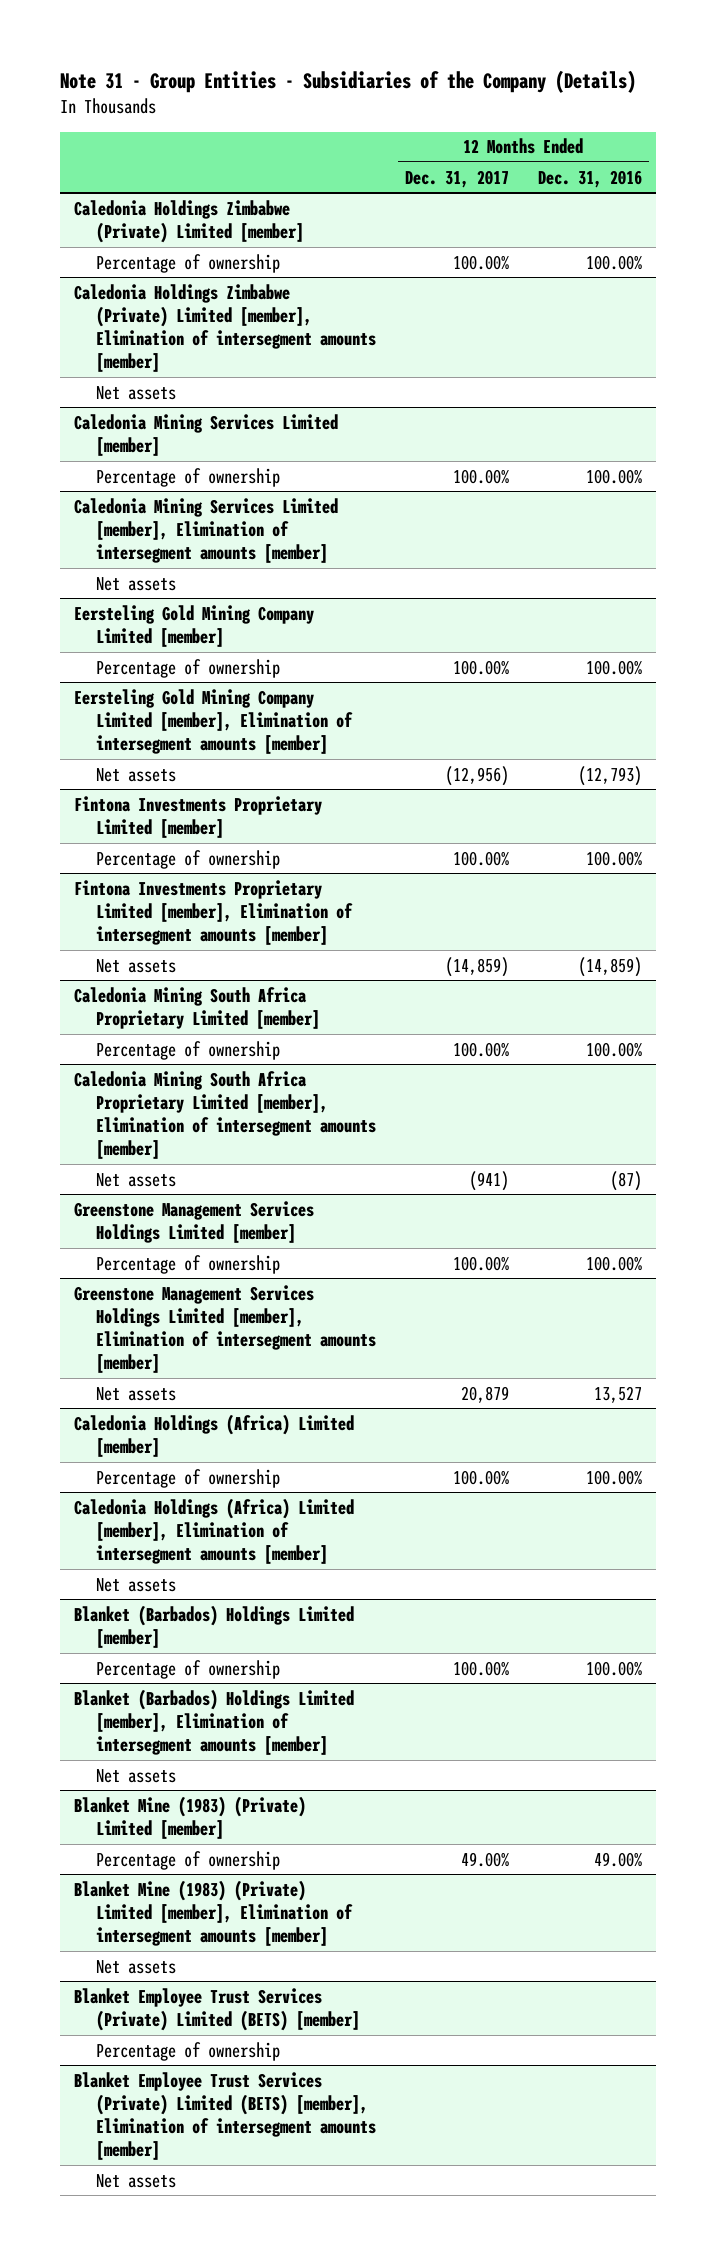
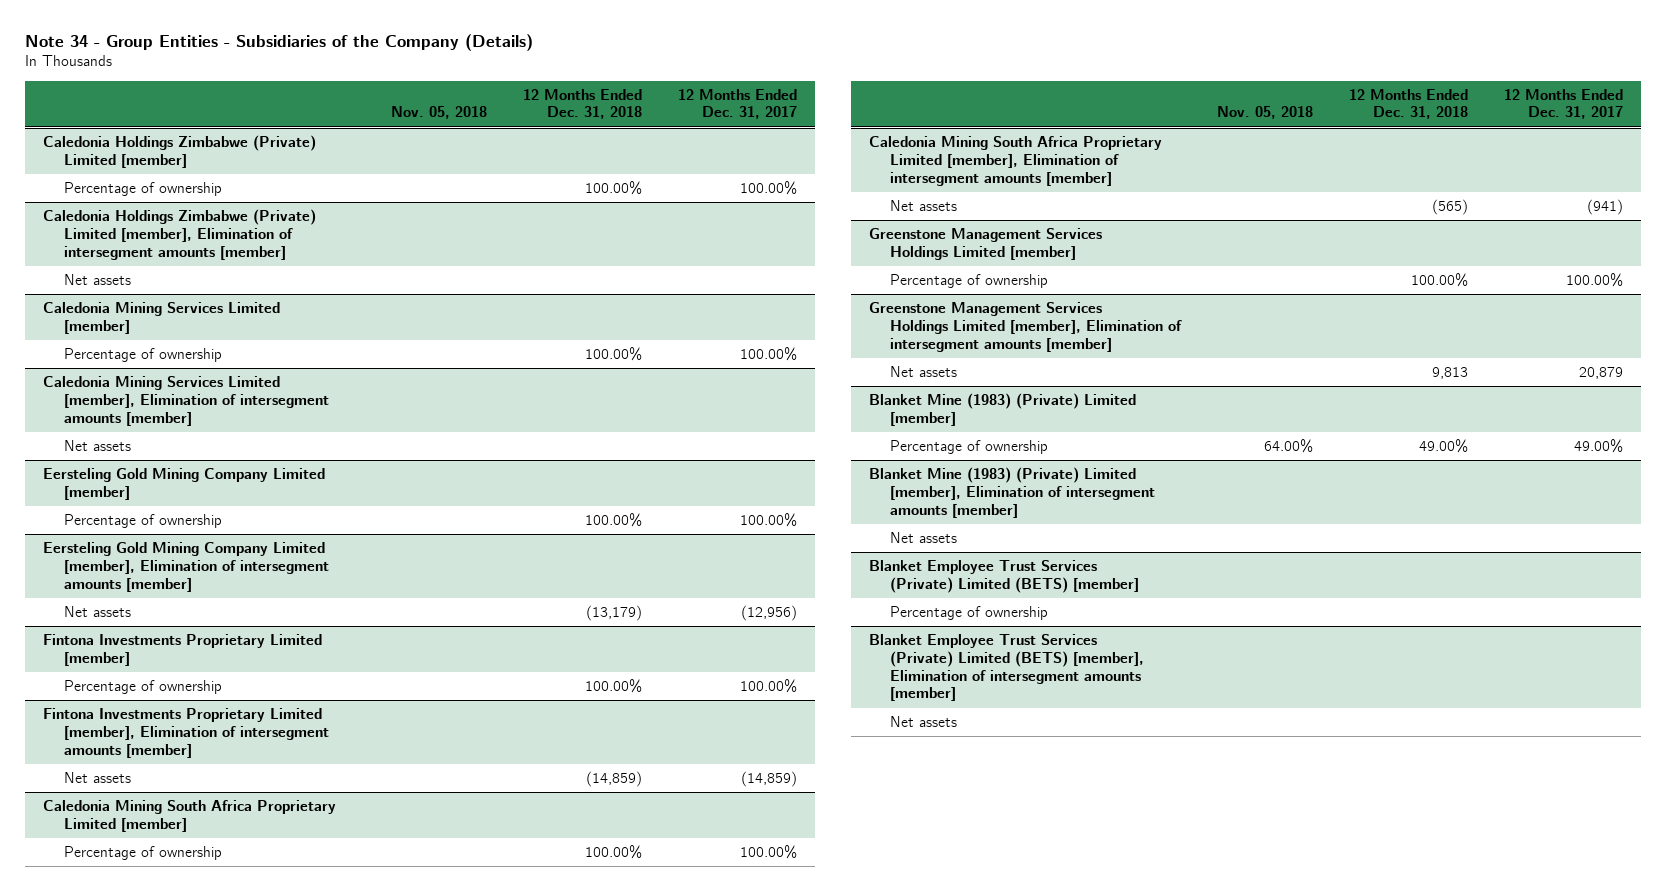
- Note 31 - Group Entities - Subsidiaries of the Company (Details)
+ Note 34 - Group Entities - Subsidiaries of the Company (Details)
- | 12 Months Ended Dec. 31, 2017 | 12 Months Ended Dec. 31, 2016
+ | Nov. 05, 2018 | 12 Months Ended Dec. 31, 2018 | 12 Months Ended Dec. 31, 2017
- Caledonia Holdings (Africa) Limited [member]
- Percentage of ownership | 100.00% | 100.00%
- Caledonia Holdings (Africa) Limited [member], Elimination of intersegment amounts [member]
- Net assets
- Blanket (Barbados) Holdings Limited [member]
- Percentage of ownership | 100.00% | 100.00%
- Blanket (Barbados) Holdings Limited [member], Elimination of intersegment amounts [member]
- Net assets

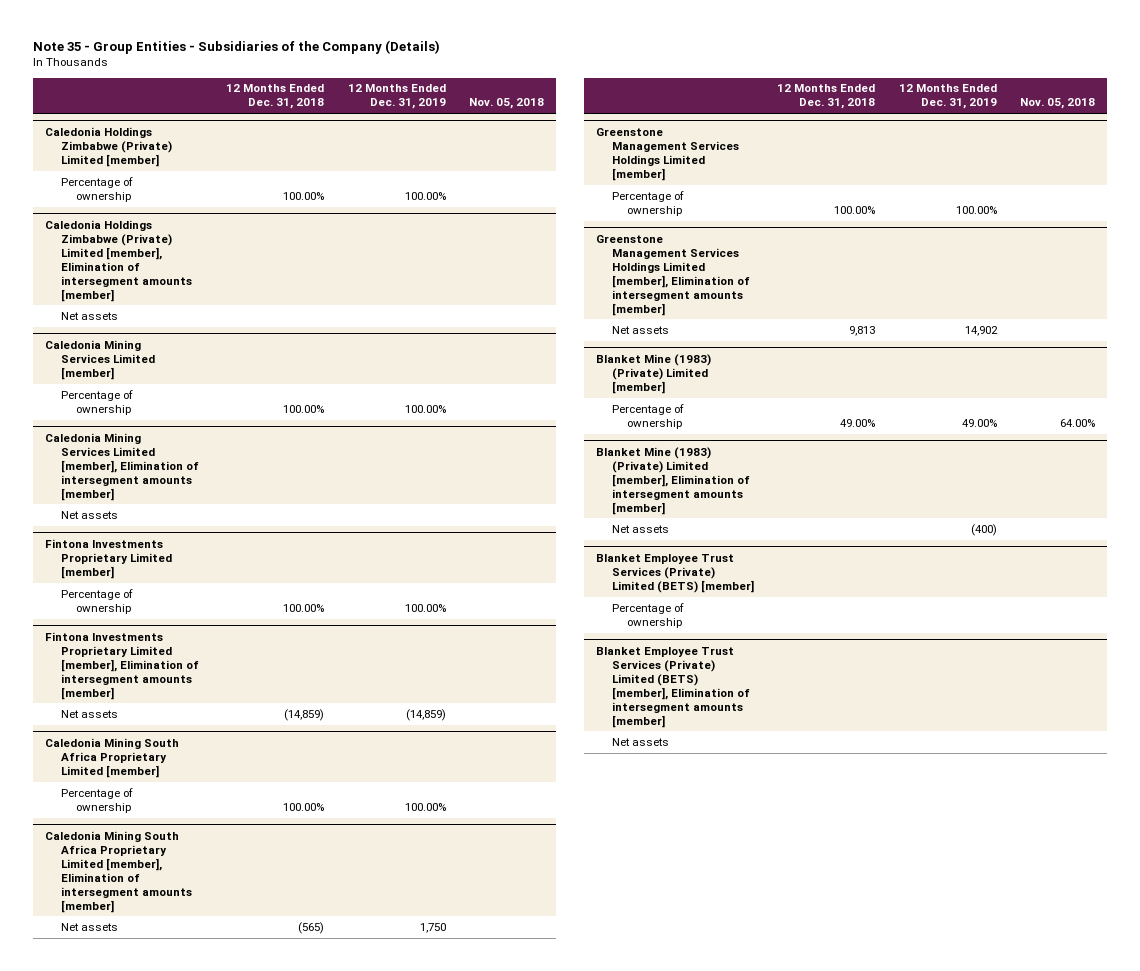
- Note 34 - Group Entities - Subsidiaries of the Company (Details)
+ Note 35 - Group Entities - Subsidiaries of the Company (Details)
- | Nov. 05, 2018 | 12 Months Ended Dec. 31, 2018 | 12 Months Ended Dec. 31, 2017
+ | 12 Months Ended Dec. 31, 2018 | 12 Months Ended Dec. 31, 2019 | Nov. 05, 2018
- Eersteling Gold Mining Company Limited [member]
- Percentage of ownership | | 100.00% | 100.00%
- Eersteling Gold Mining Company Limited [member], Elimination of intersegment amounts [member]
- Net assets | | (13,179) | (12,956)

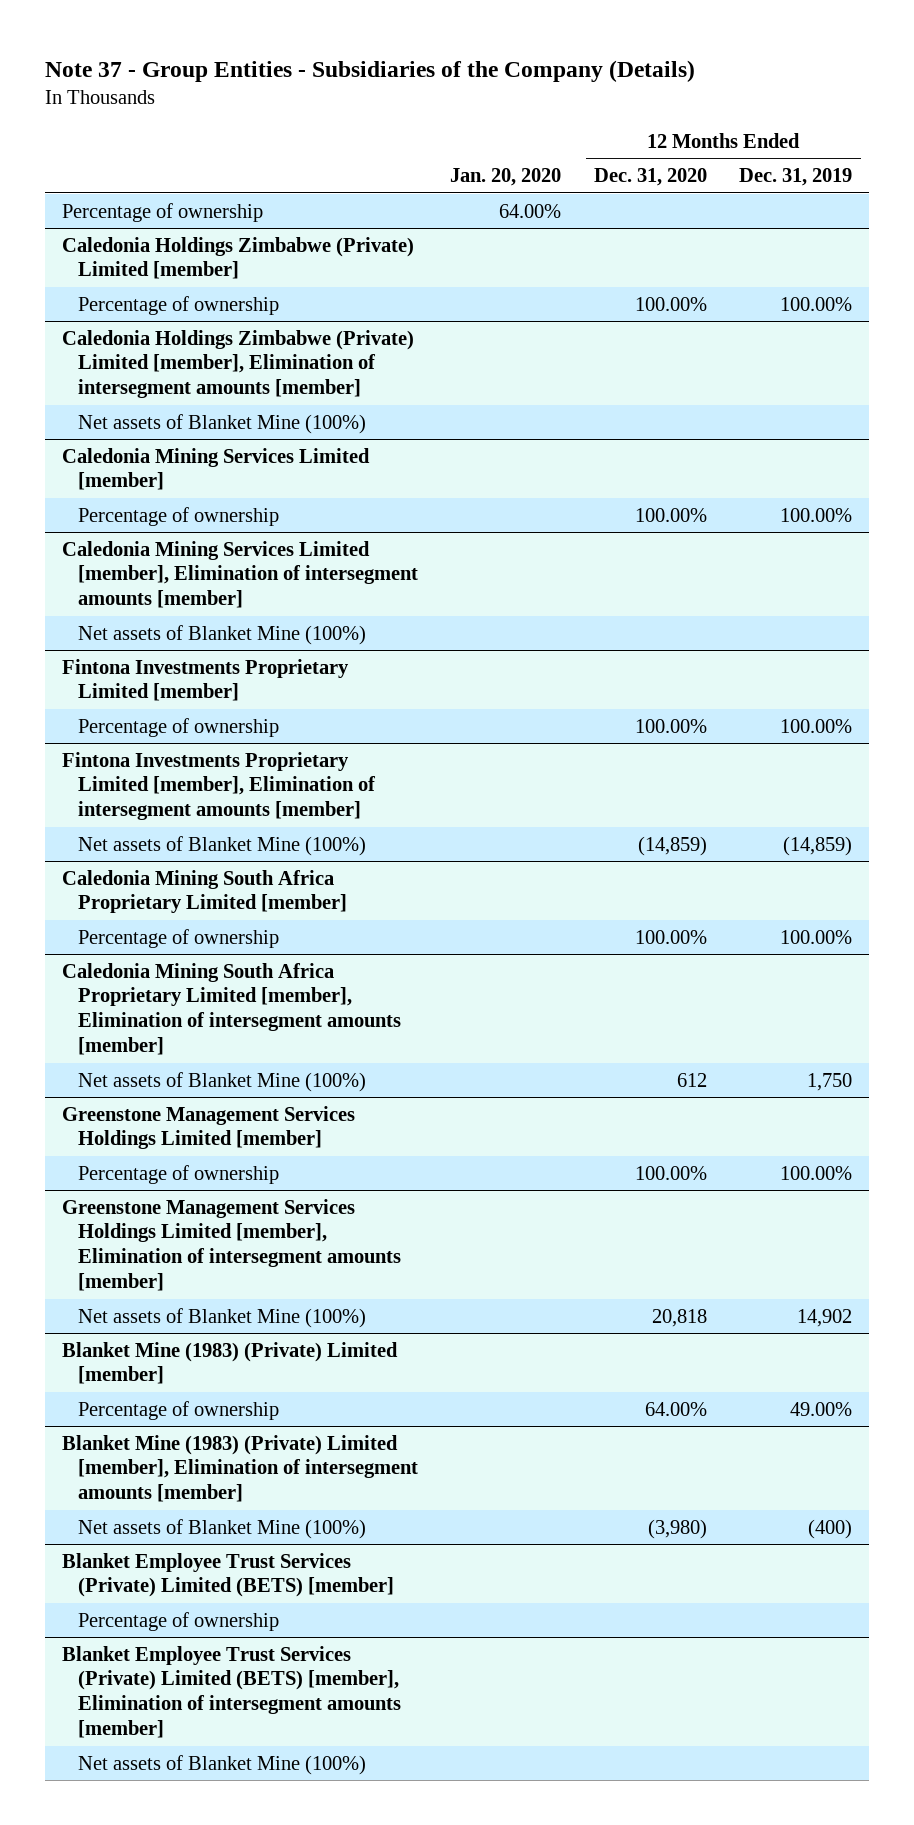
- Note 35 - Group Entities - Subsidiaries of the Company (Details)
+ Note 37 - Group Entities - Subsidiaries of the Company (Details)
- | 12 Months Ended Dec. 31, 2018 | 12 Months Ended Dec. 31, 2019 | Nov. 05, 2018
+ | Jan. 20, 2020 | 12 Months Ended Dec. 31, 2020 | 12 Months Ended Dec. 31, 2019
+ Percentage of ownership | 64.00% | |
@ Caledonia Holdings Zimbabwe (Private) Limited [member], Elimination of intersegment amounts [member]
- Net assets
+ Net assets of Blanket Mine (100%)
@ Caledonia Mining Services Limited [member], Elimination of intersegment amounts [member]
- Net assets
+ Net assets of Blanket Mine (100%)
@ Fintona Investments Proprietary Limited [member], Elimination of intersegment amounts [member]
- Net assets | (14,859) | (14,859) |
+ Net assets of Blanket Mine (100%) | | (14,859) | (14,859)
@ Caledonia Mining South Africa Proprietary Limited [member], Elimination of intersegment amounts [member]
- Net assets | (565) | 1,750 |
+ Net assets of Blanket Mine (100%) | | 612 | 1,750
@ Greenstone Management Services Holdings Limited [member], Elimination of intersegment amounts [member]
- Net assets | 9,813 | 14,902 |
+ Net assets of Blanket Mine (100%) | | 20,818 | 14,902
@ Blanket Mine (1983) (Private) Limited [member], Elimination of intersegment amounts [member]
- Net assets | | (400) |
+ Net assets of Blanket Mine (100%) | | (3,980) | (400)
@ Blanket Employee Trust Services (Private) Limited (BETS) [member], Elimination of intersegment amounts [member]
- Net assets
+ Net assets of Blanket Mine (100%)

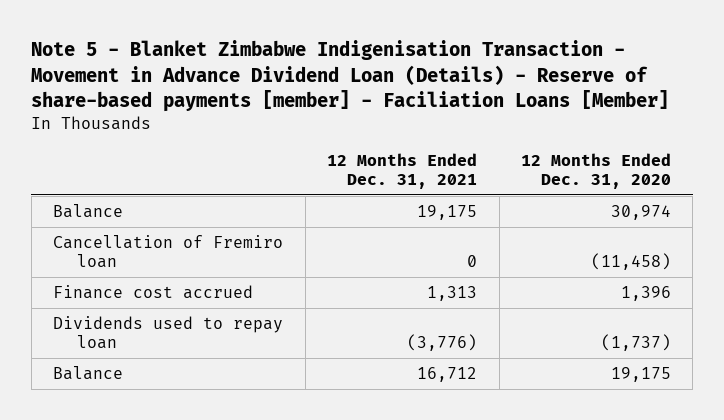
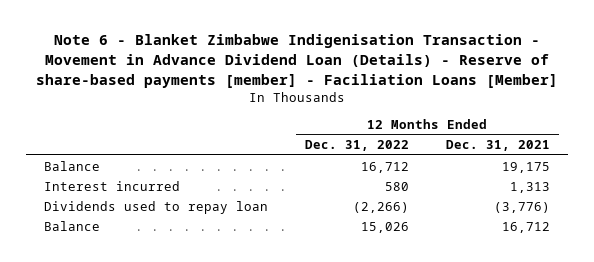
- Note 5 - Blanket Zimbabwe Indigenisation Transaction - Movement in Advance Dividend Loan (Details) - Reserve of share-based payments [member] - Faciliation Loans [Member]
+ Note 6 - Blanket Zimbabwe Indigenisation Transaction - Movement in Advance Dividend Loan (Details) - Reserve of share-based payments [member] - Faciliation Loans [Member]
- | 12 Months Ended Dec. 31, 2021 | 12 Months Ended Dec. 31, 2020
+ | 12 Months Ended Dec. 31, 2022 | 12 Months Ended Dec. 31, 2021
- Cancellation of Fremiro loan | 0 | (11,458)
- Finance cost accrued | 1,313 | 1,396
+ Interest incurred | 580 | 1,313

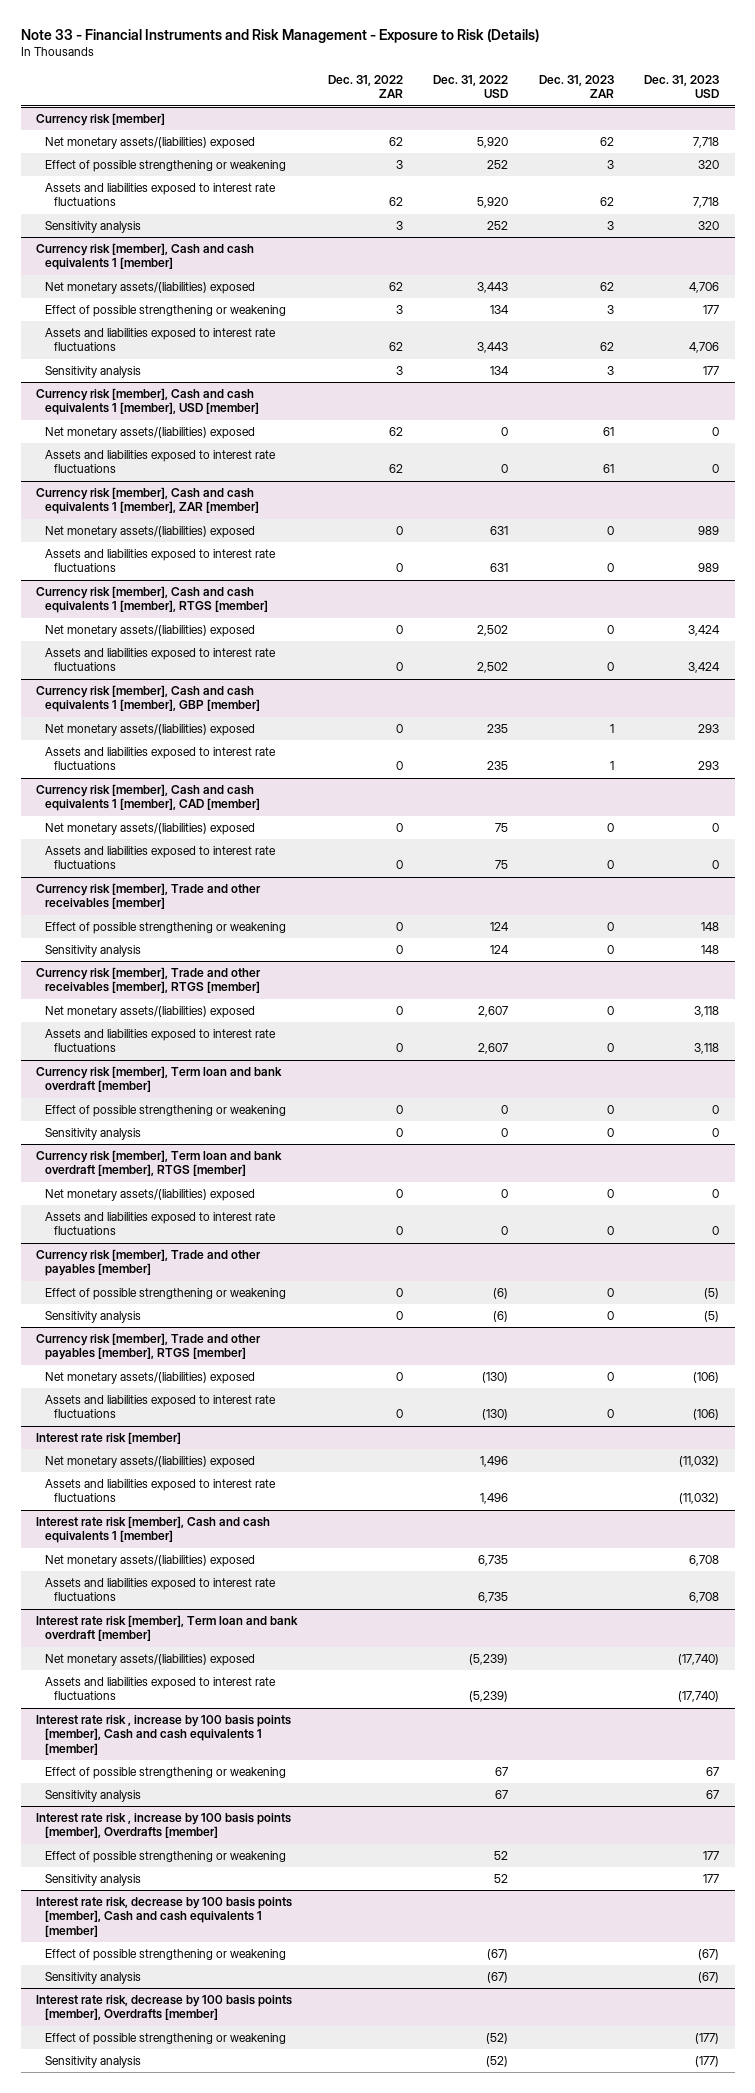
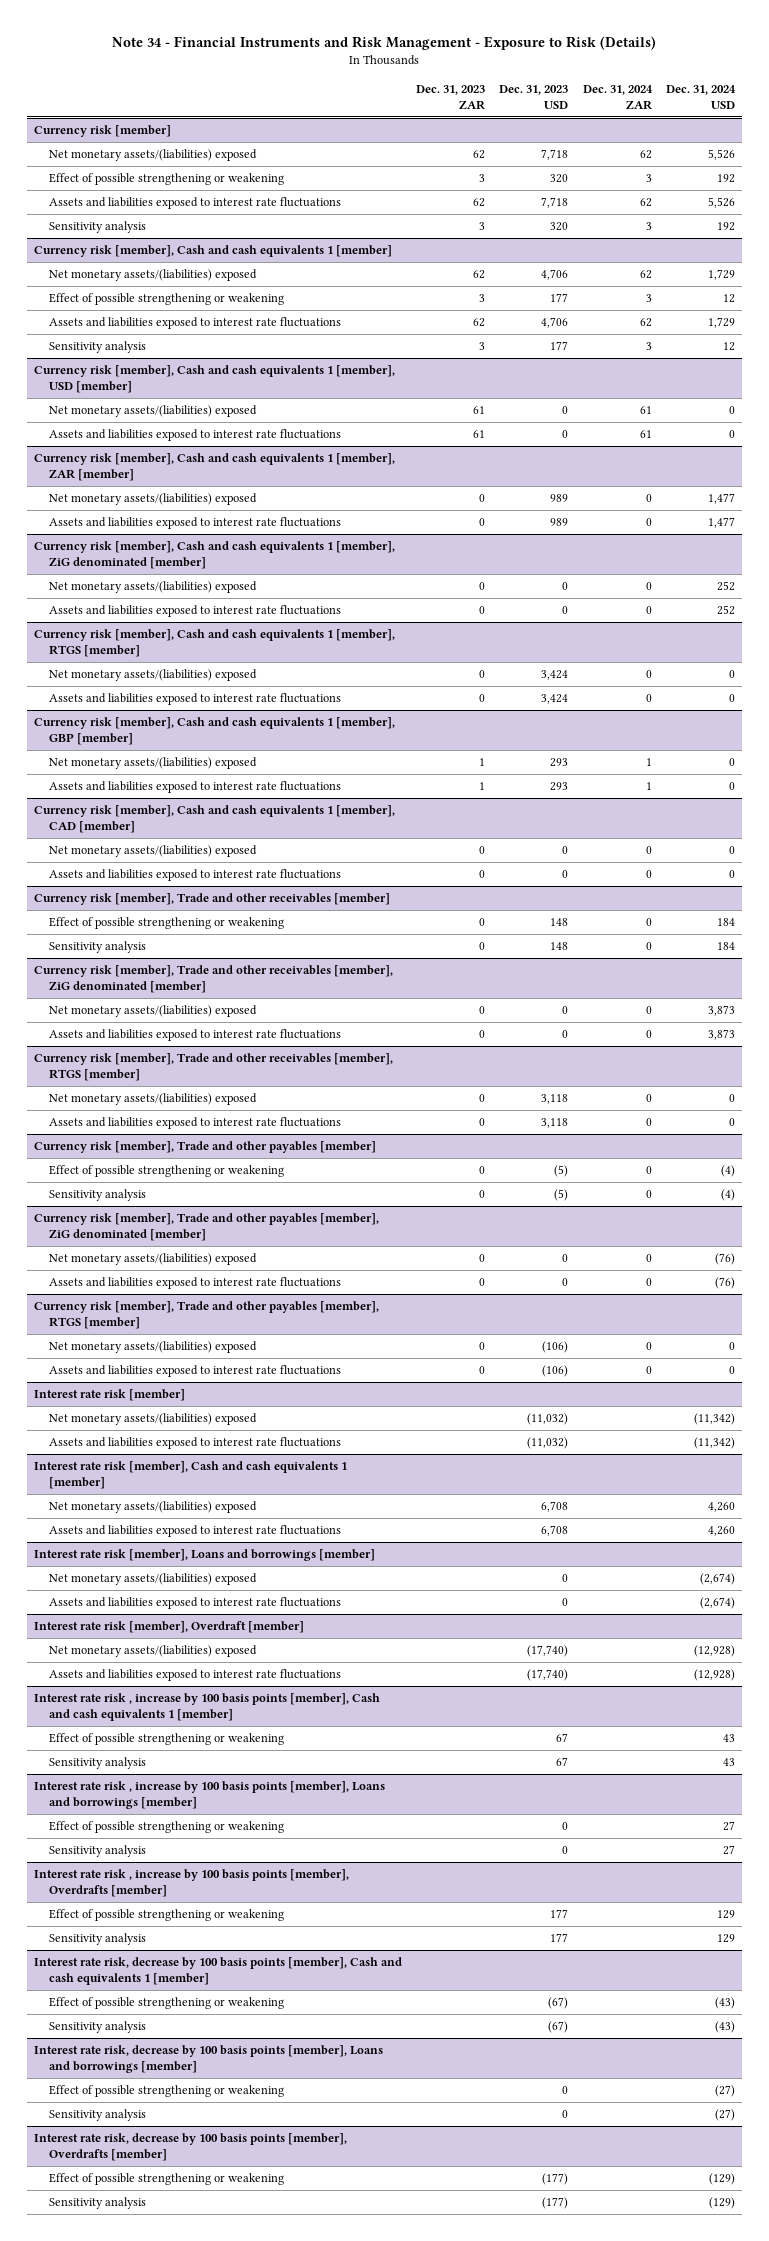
- Note 33 - Financial Instruments and Risk Management - Exposure to Risk (Details)
+ Note 34 - Financial Instruments and Risk Management - Exposure to Risk (Details)
- | Dec. 31, 2022 ZAR | Dec. 31, 2022 USD | Dec. 31, 2023 ZAR | Dec. 31, 2023 USD
+ | Dec. 31, 2023 ZAR | Dec. 31, 2023 USD | Dec. 31, 2024 ZAR | Dec. 31, 2024 USD
+ Currency risk [member], Cash and cash equivalents 1 [member], ZiG denominated [member]
+ Net monetary assets/(liabilities) exposed | 0 | 0 | 0 | 252
+ Assets and liabilities exposed to interest rate fluctuations | 0 | 0 | 0 | 252
+ Currency risk [member], Trade and other receivables [member], ZiG denominated [member]
+ Net monetary assets/(liabilities) exposed | 0 | 0 | 0 | 3,873
+ Assets and liabilities exposed to interest rate fluctuations | 0 | 0 | 0 | 3,873
- Currency risk [member], Term loan and bank overdraft [member]
- Effect of possible strengthening or weakening | 0 | 0 | 0 | 0
- Sensitivity analysis | 0 | 0 | 0 | 0
- Currency risk [member], Term loan and bank overdraft [member], RTGS [member]
- Net monetary assets/(liabilities) exposed | 0 | 0 | 0 | 0
- Assets and liabilities exposed to interest rate fluctuations | 0 | 0 | 0 | 0
+ Currency risk [member], Trade and other payables [member], ZiG denominated [member]
+ Net monetary assets/(liabilities) exposed | 0 | 0 | 0 | (76)
+ Assets and liabilities exposed to interest rate fluctuations | 0 | 0 | 0 | (76)
- Interest rate risk [member], Term loan and bank overdraft [member]
+ Interest rate risk [member], Loans and borrowings [member]
+ Net monetary assets/(liabilities) exposed | | 0 | | (2,674)
+ Assets and liabilities exposed to interest rate fluctuations | | 0 | | (2,674)
+ Interest rate risk [member], Overdraft [member]
+ Interest rate risk , increase by 100 basis points [member], Loans and borrowings [member]
+ Effect of possible strengthening or weakening | | 0 | | 27
+ Sensitivity analysis | | 0 | | 27
+ Interest rate risk, decrease by 100 basis points [member], Loans and borrowings [member]
+ Effect of possible strengthening or weakening | | 0 | | (27)
+ Sensitivity analysis | | 0 | | (27)

